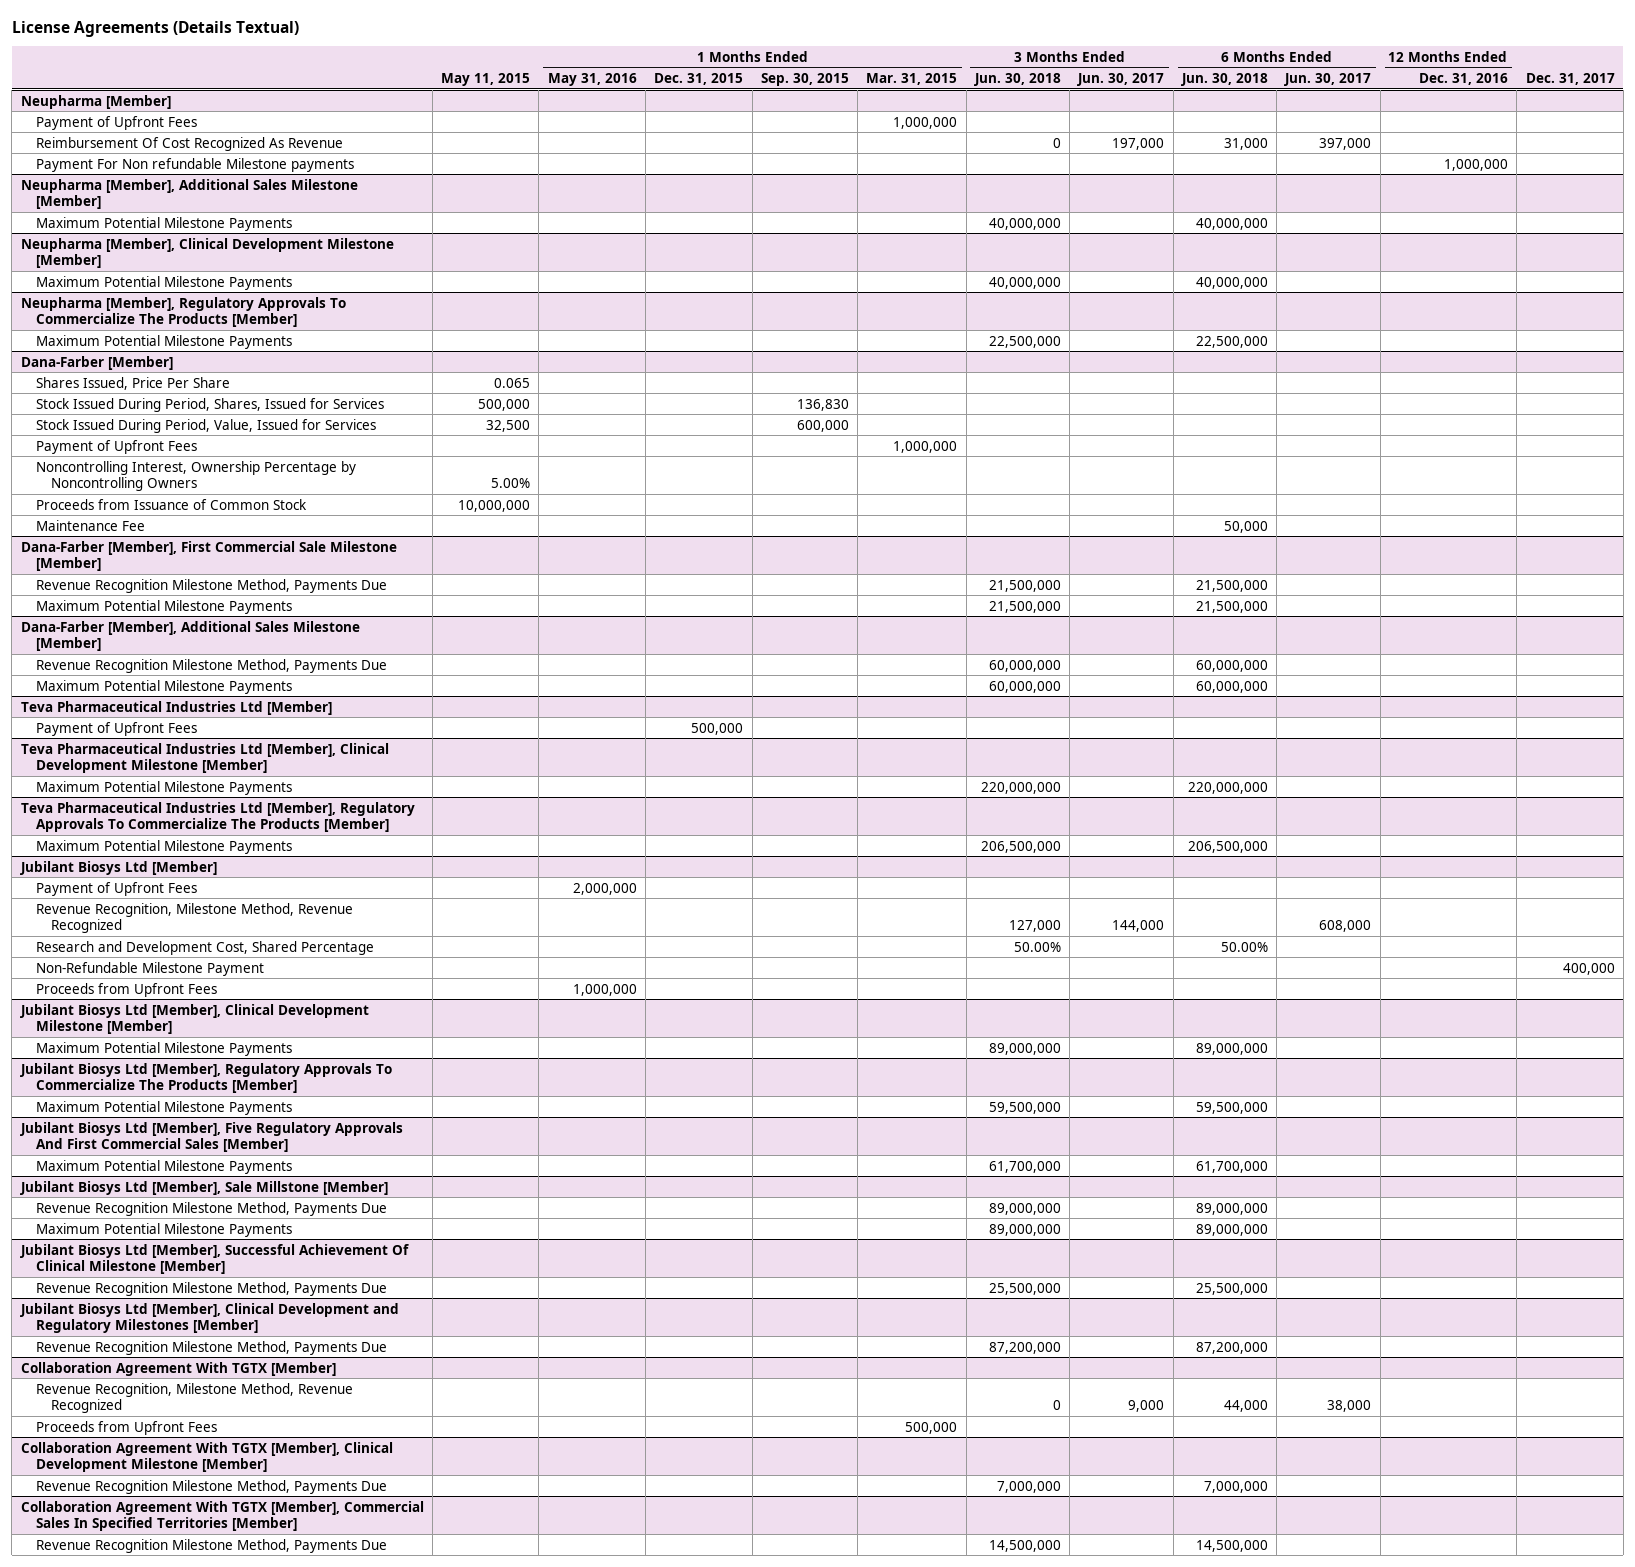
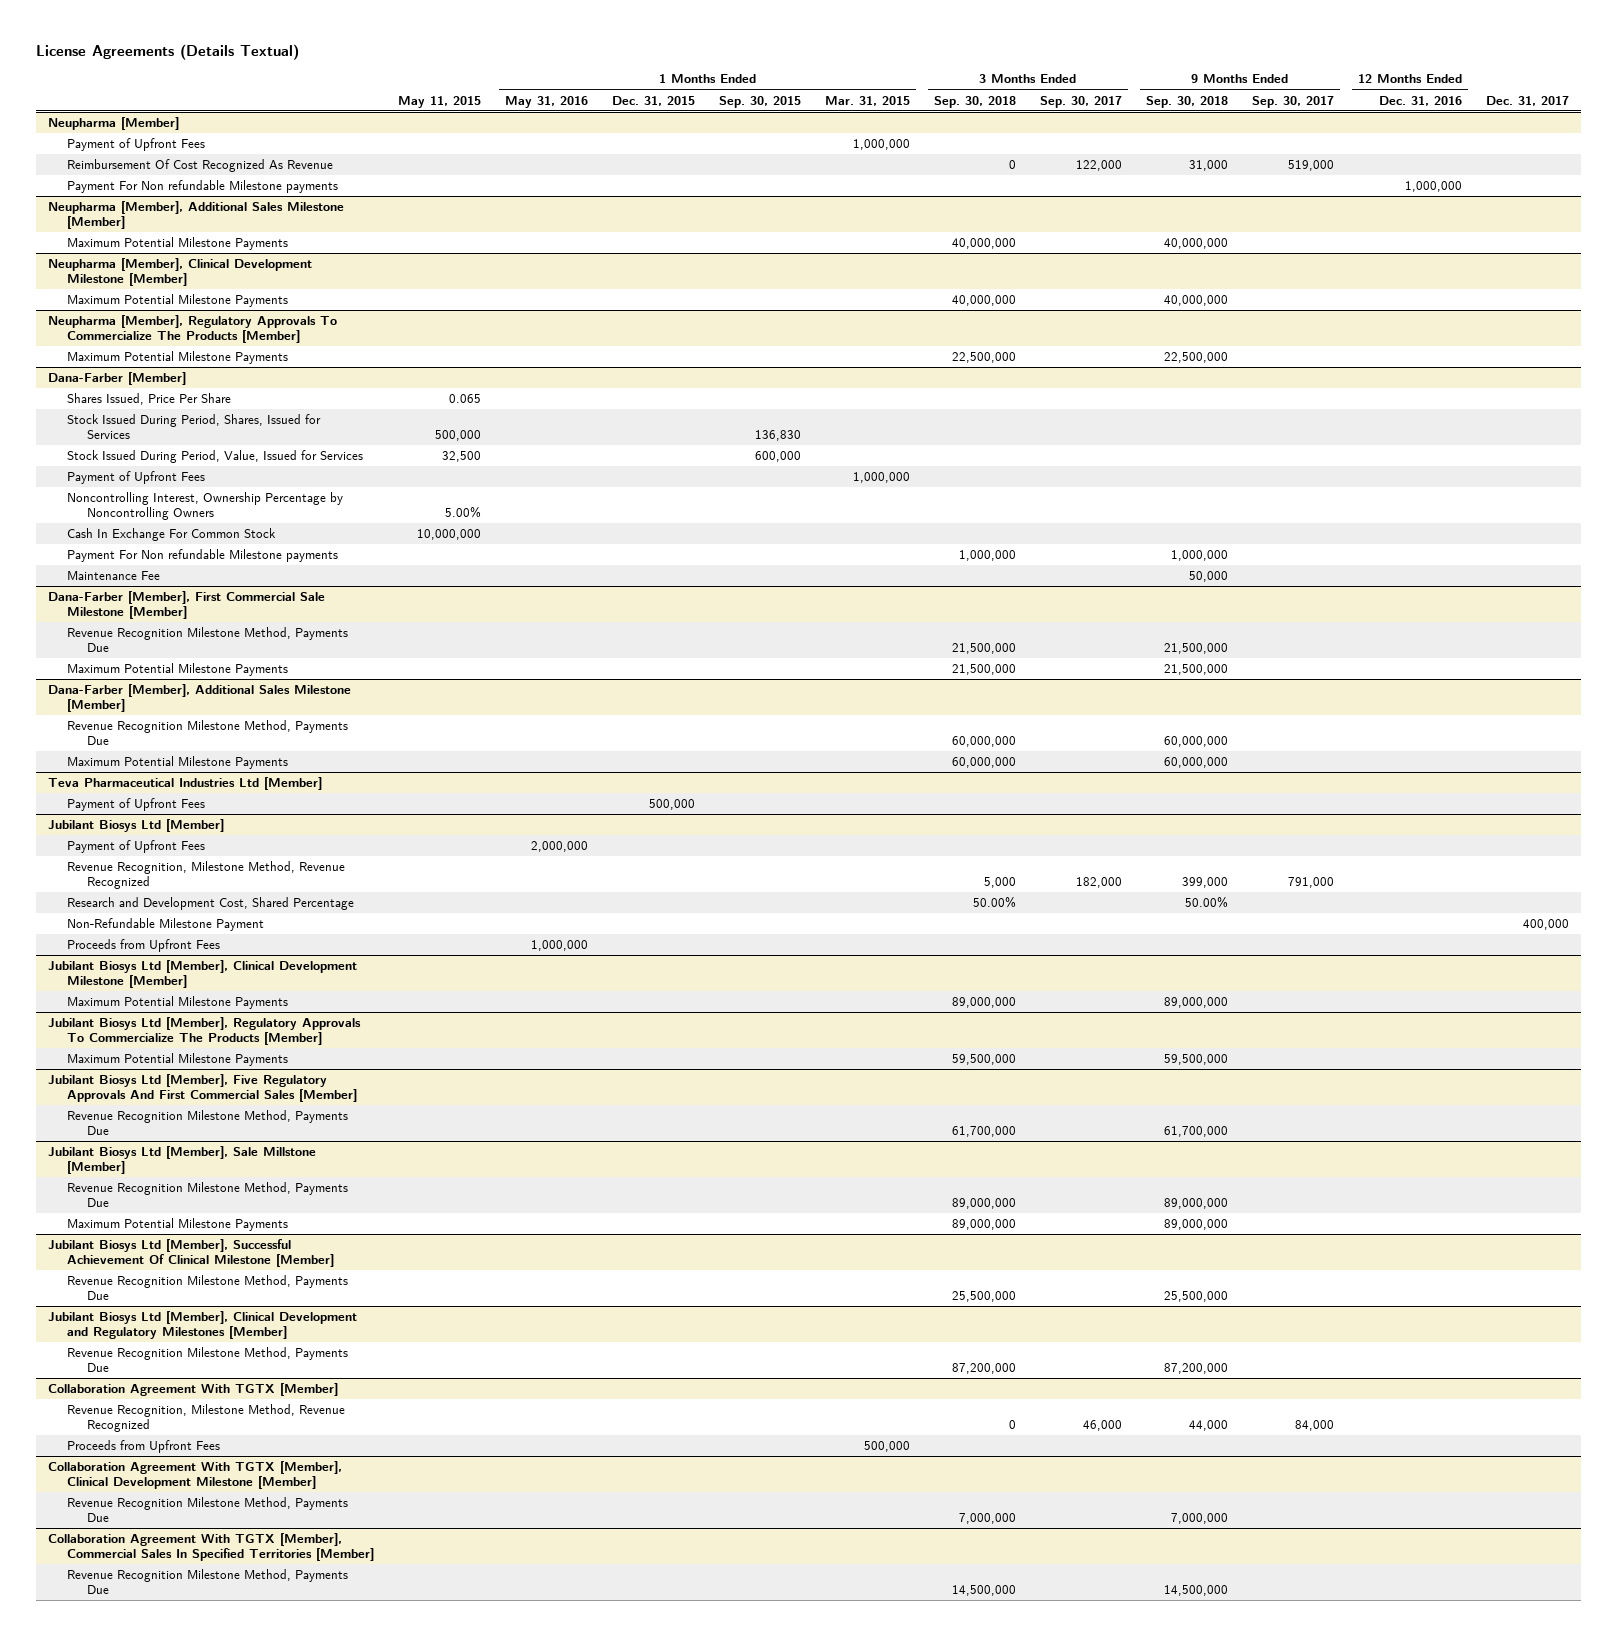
- | May 11, 2015 | 1 Months Ended May 31, 2016 | 1 Months Ended Dec. 31, 2015 | 1 Months Ended Sep. 30, 2015 | 1 Months Ended Mar. 31, 2015 | 3 Months Ended Jun. 30, 2018 | 3 Months Ended Jun. 30, 2017 | 6 Months Ended Jun. 30, 2018 | 6 Months Ended Jun. 30, 2017 | 12 Months Ended Dec. 31, 2016 | Dec. 31, 2017
+ | May 11, 2015 | 1 Months Ended May 31, 2016 | 1 Months Ended Dec. 31, 2015 | 1 Months Ended Sep. 30, 2015 | 1 Months Ended Mar. 31, 2015 | 3 Months Ended Sep. 30, 2018 | 3 Months Ended Sep. 30, 2017 | 9 Months Ended Sep. 30, 2018 | 9 Months Ended Sep. 30, 2017 | 12 Months Ended Dec. 31, 2016 | Dec. 31, 2017
@ Dana-Farber [Member]
- Proceeds from Issuance of Common Stock | 10,000,000 | | | | | | | | | |
+ Cash In Exchange For Common Stock | 10,000,000 | | | | | | | | | |
+ Payment For Non refundable Milestone payments | | | | | | 1,000,000 | | 1,000,000 | | |
- Teva Pharmaceutical Industries Ltd [Member], Clinical Development Milestone [Member]
- Maximum Potential Milestone Payments | | | | | | 220,000,000 | | 220,000,000 | | |
- Teva Pharmaceutical Industries Ltd [Member], Regulatory Approvals To Commercialize The Products [Member]
- Maximum Potential Milestone Payments | | | | | | 206,500,000 | | 206,500,000 | | |
@ Jubilant Biosys Ltd [Member], Five Regulatory Approvals And First Commercial Sales [Member]
- Maximum Potential Milestone Payments | | | | | | 61,700,000 | | 61,700,000 | | |
+ Revenue Recognition Milestone Method, Payments Due | | | | | | 61,700,000 | | 61,700,000 | | |

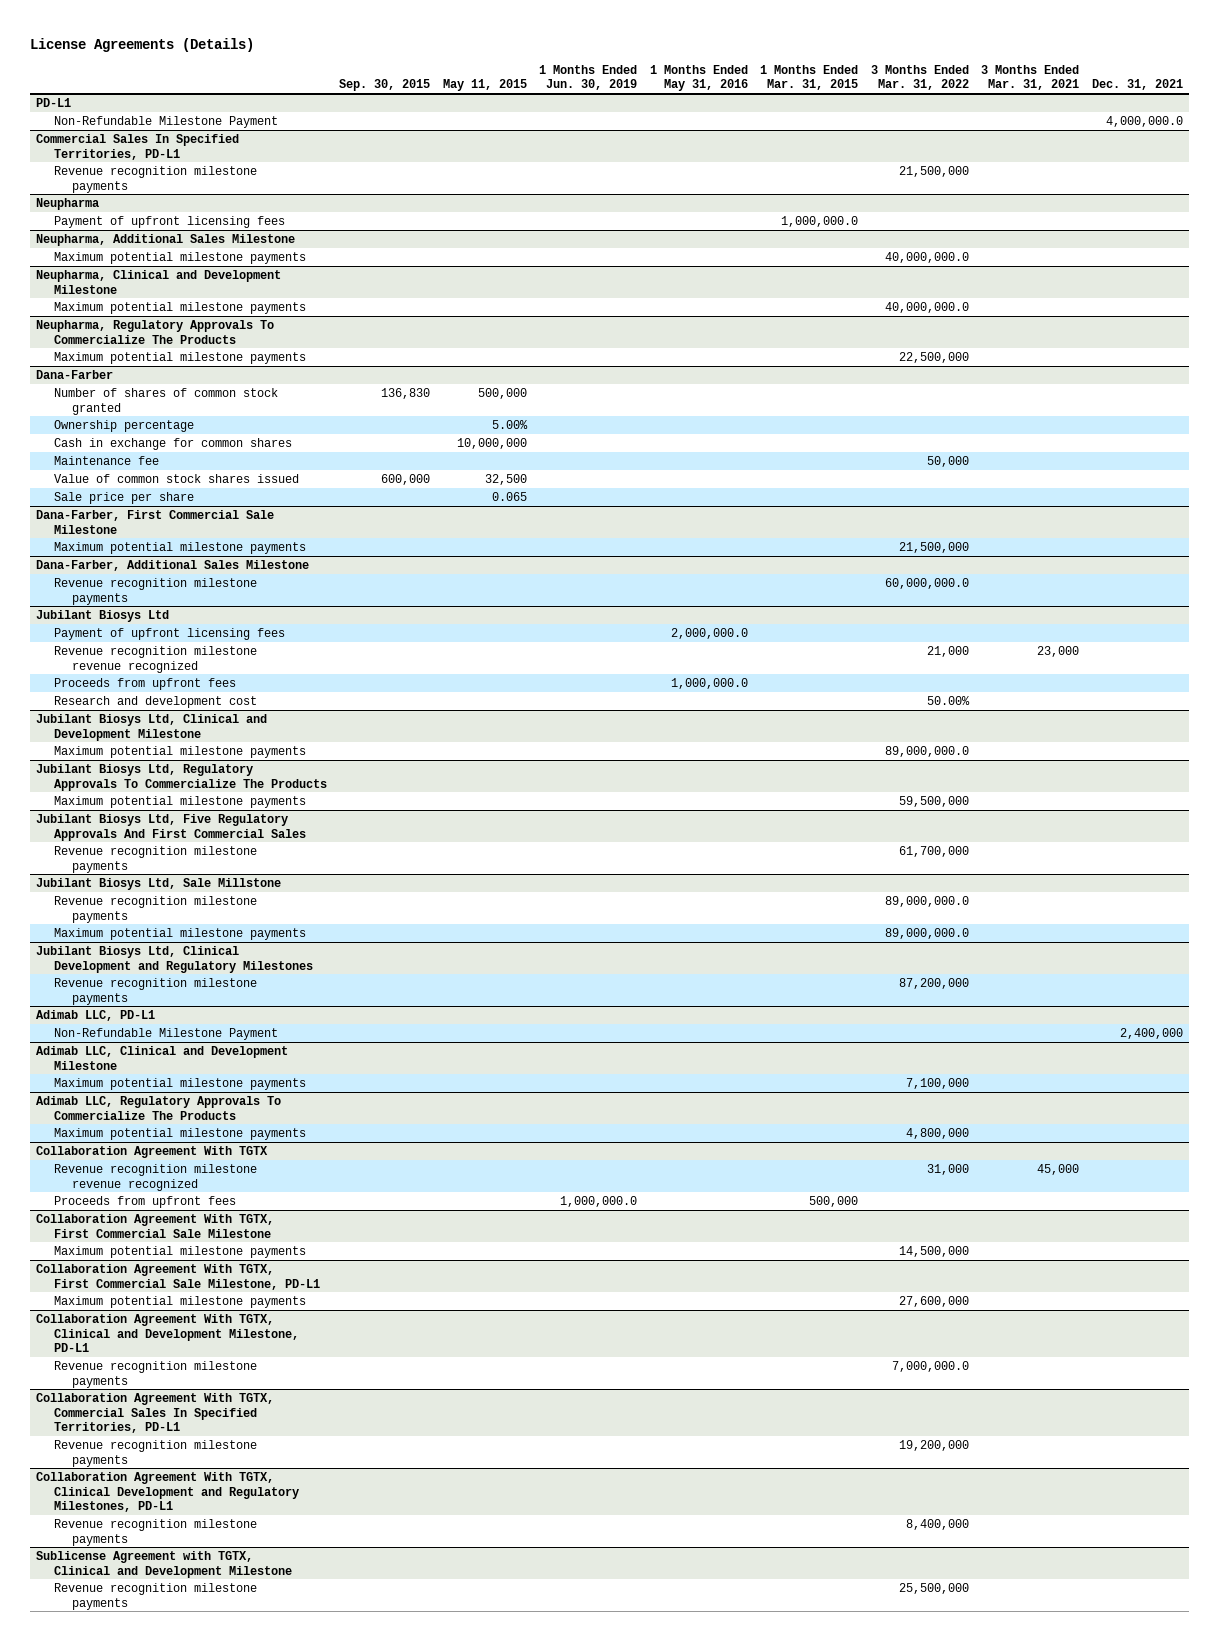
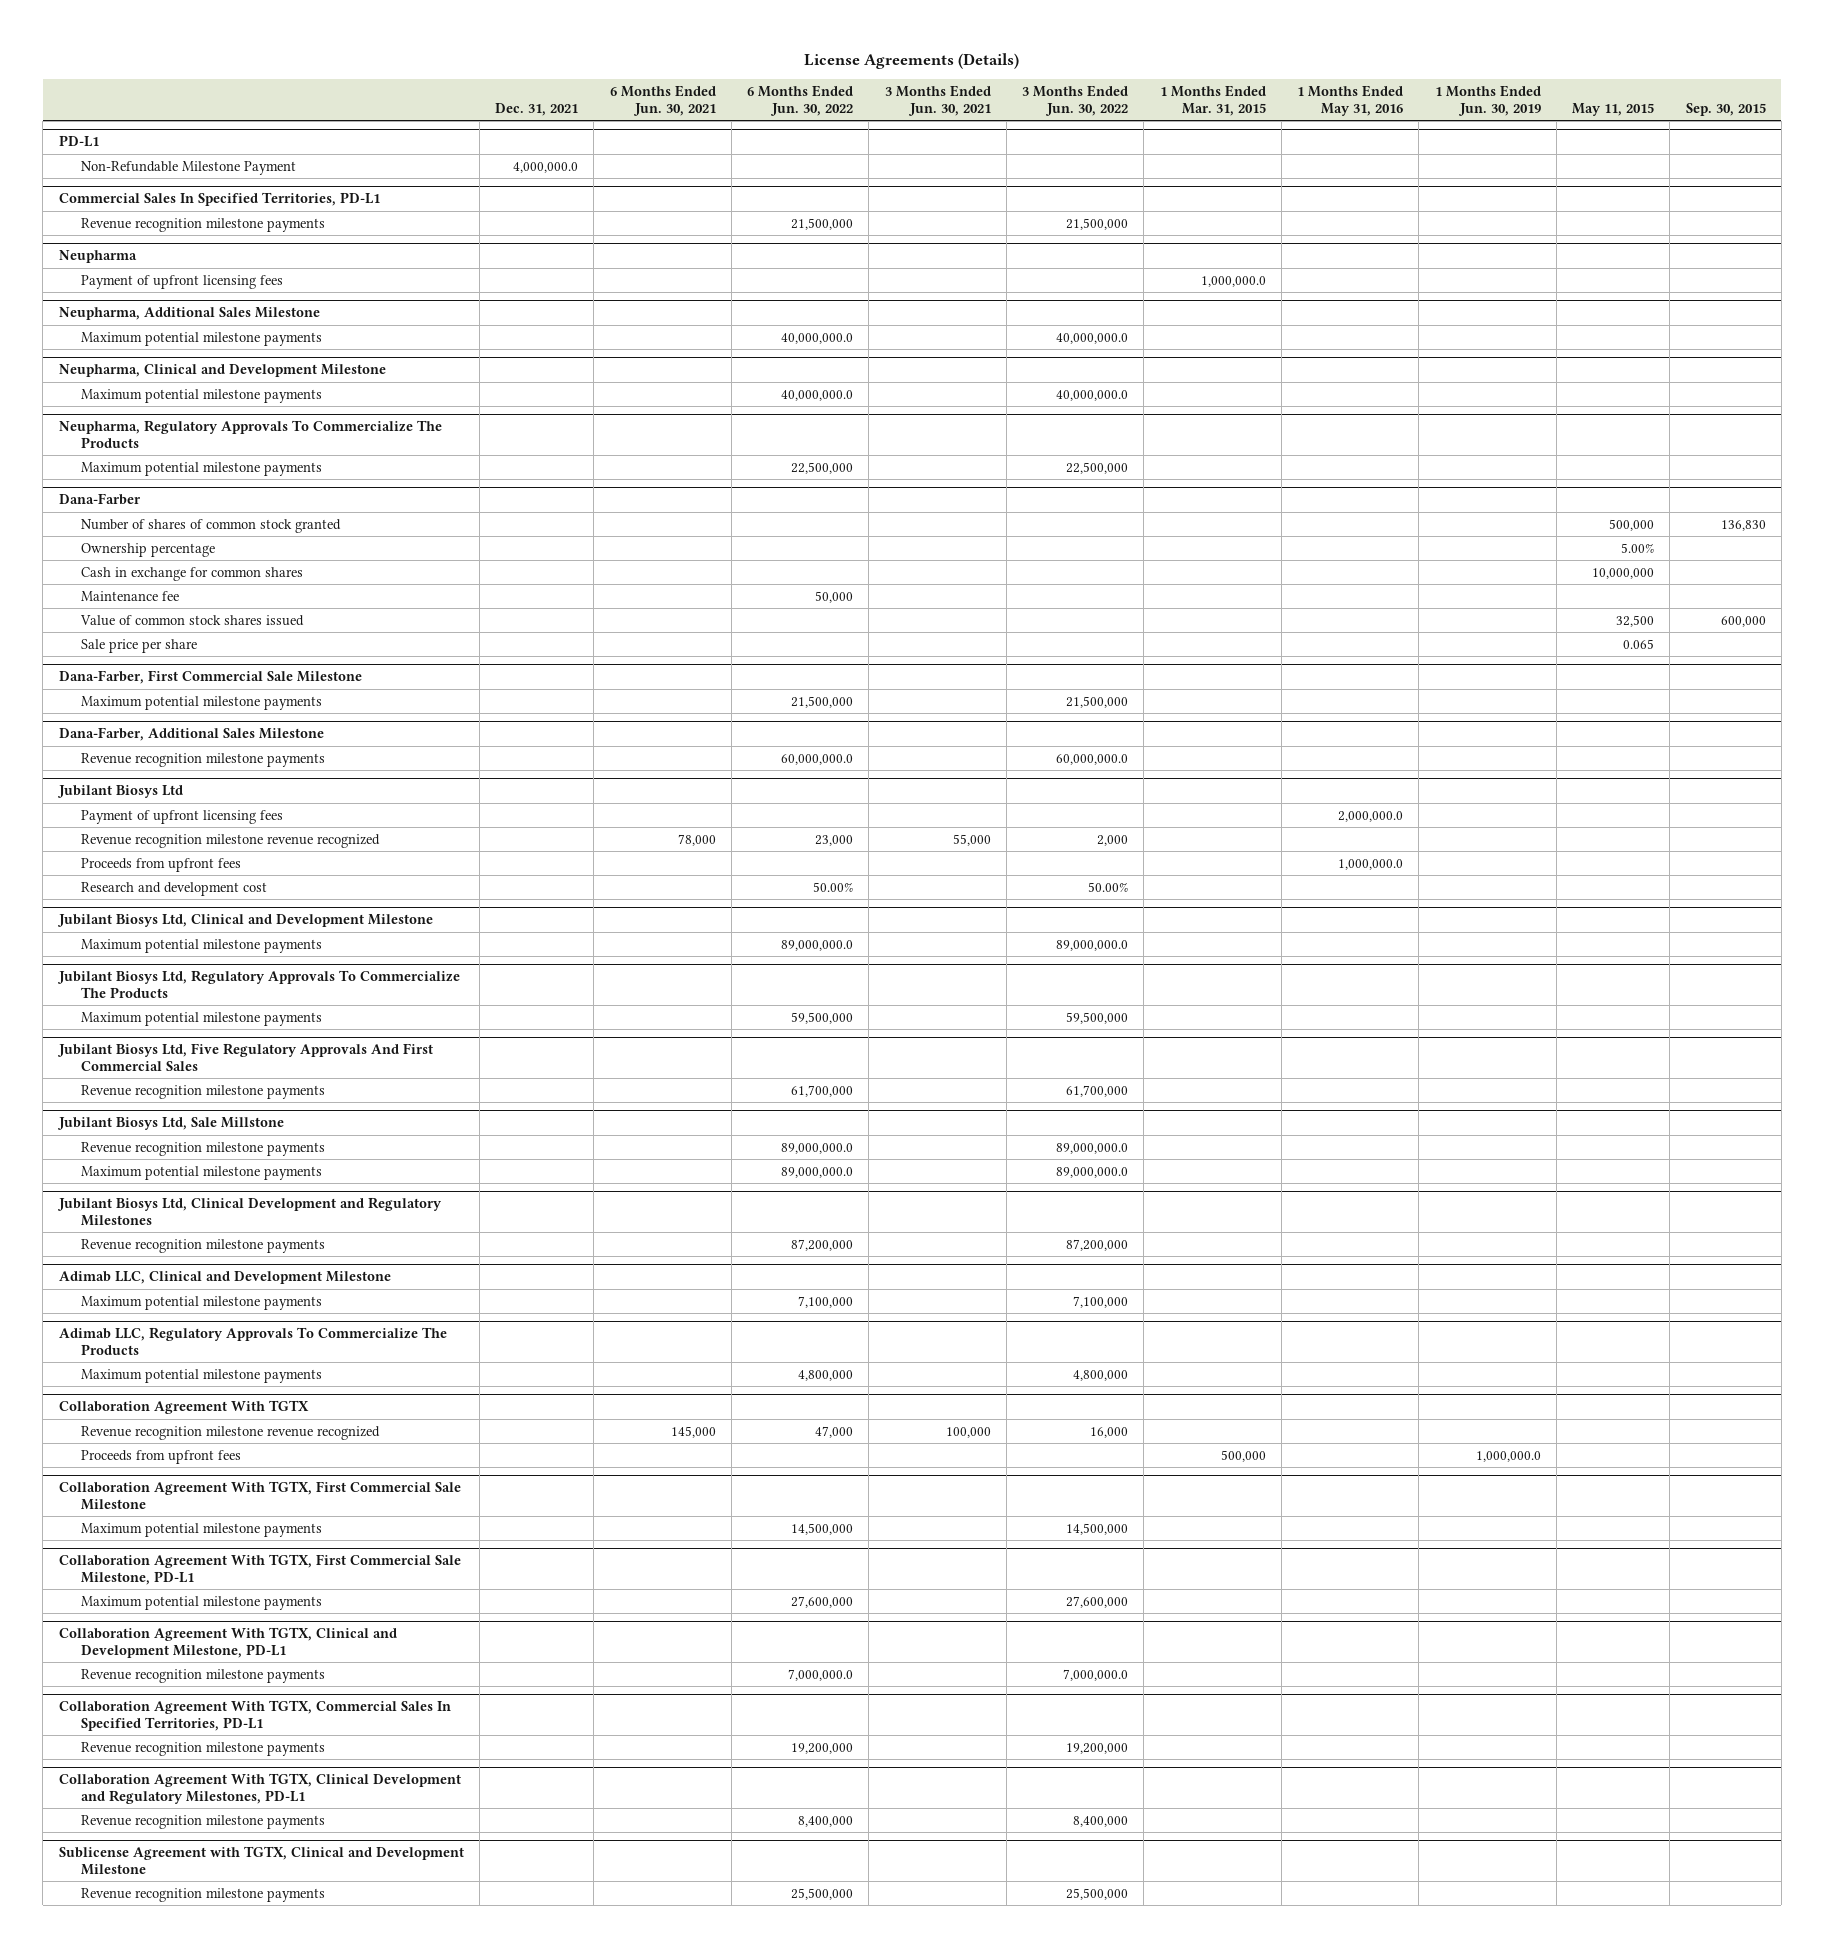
- | Sep. 30, 2015 | May 11, 2015 | 1 Months Ended Jun. 30, 2019 | 1 Months Ended May 31, 2016 | 1 Months Ended Mar. 31, 2015 | 3 Months Ended Mar. 31, 2022 | 3 Months Ended Mar. 31, 2021 | Dec. 31, 2021
+ | Dec. 31, 2021 | 6 Months Ended Jun. 30, 2021 | 6 Months Ended Jun. 30, 2022 | 3 Months Ended Jun. 30, 2021 | 3 Months Ended Jun. 30, 2022 | 1 Months Ended Mar. 31, 2015 | 1 Months Ended May 31, 2016 | 1 Months Ended Jun. 30, 2019 | May 11, 2015 | Sep. 30, 2015
- Adimab LLC, PD-L1
- Non-Refundable Milestone Payment | | | | | | | | 2,400,000

